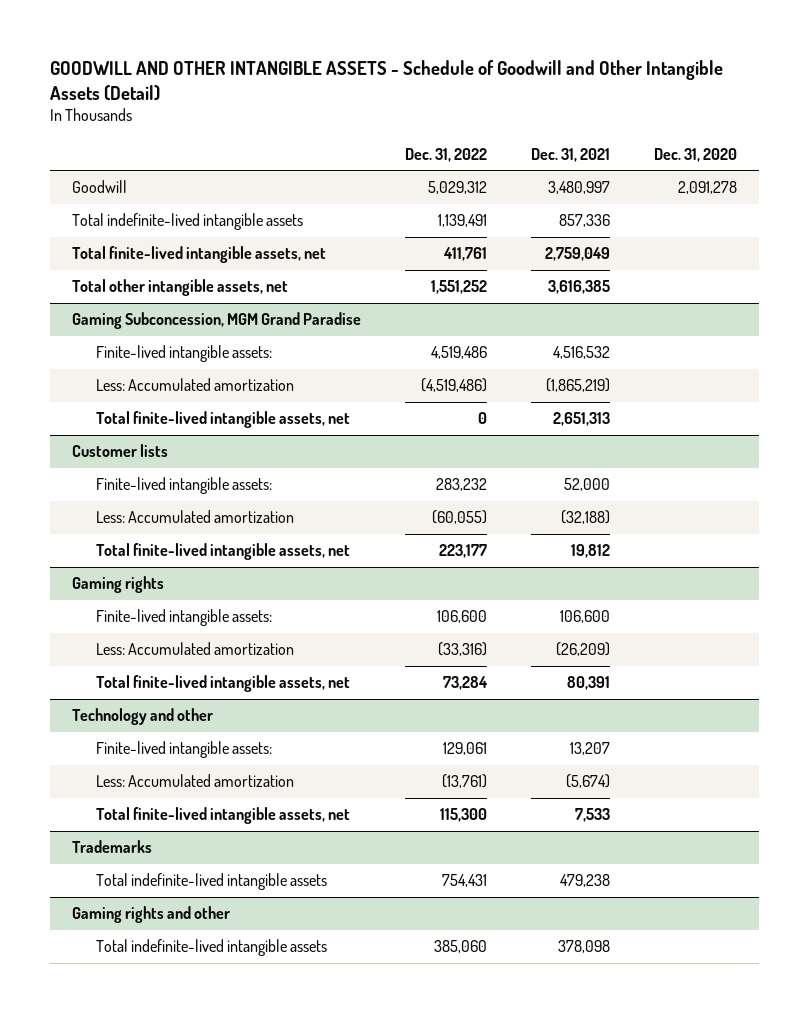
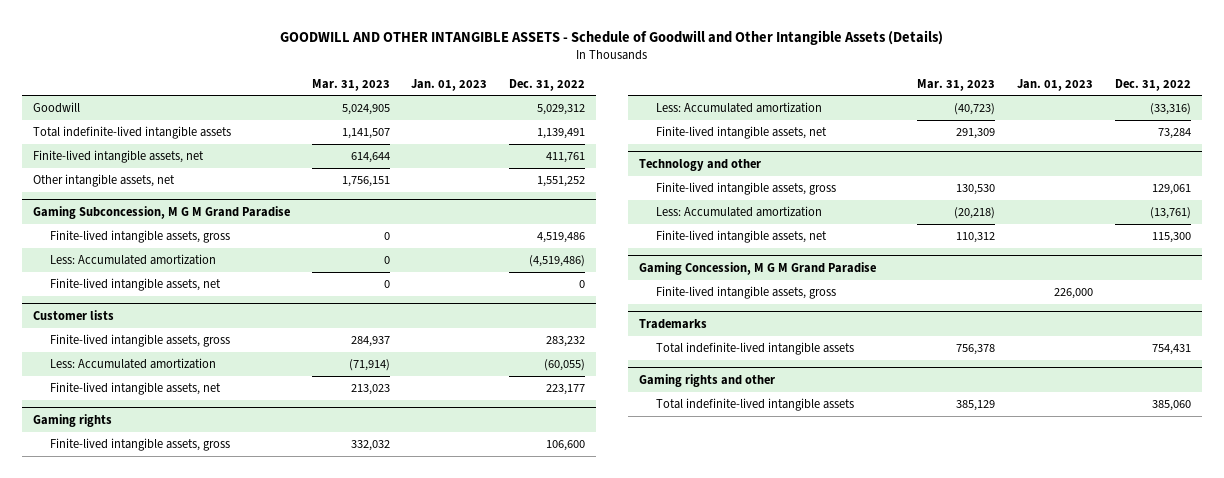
- GOODWILL AND OTHER INTANGIBLE ASSETS - Schedule of Goodwill and Other Intangible Assets (Detail)
+ GOODWILL AND OTHER INTANGIBLE ASSETS - Schedule of Goodwill and Other Intangible Assets (Details)
- | Dec. 31, 2022 | Dec. 31, 2021 | Dec. 31, 2020
+ | Mar. 31, 2023 | Jan. 01, 2023 | Dec. 31, 2022
- Total finite-lived intangible assets, net | 411,761 | 2,759,049 |
- Total other intangible assets, net | 1,551,252 | 3,616,385 |
- Gaming Subconcession, MGM Grand Paradise
- Finite-lived intangible assets: | 4,519,486 | 4,516,532 |
+ Finite-lived intangible assets, net | 614,644 | | 411,761
+ Other intangible assets, net | 1,756,151 | | 1,551,252
+ Gaming Subconcession, M G M Grand Paradise
+ Finite-lived intangible assets, gross | 0 | | 4,519,486
- Total finite-lived intangible assets, net | 0 | 2,651,313 |
+ Finite-lived intangible assets, net | 0 | | 0
@ Customer lists
- Finite-lived intangible assets: | 283,232 | 52,000 |
+ Finite-lived intangible assets, gross | 284,937 | | 283,232
- Total finite-lived intangible assets, net | 223,177 | 19,812 |
+ Finite-lived intangible assets, net | 213,023 | | 223,177
@ Gaming rights
- Finite-lived intangible assets: | 106,600 | 106,600 |
+ Finite-lived intangible assets, gross | 332,032 | | 106,600
- Total finite-lived intangible assets, net | 73,284 | 80,391 |
+ Finite-lived intangible assets, net | 291,309 | | 73,284
@ Technology and other
- Finite-lived intangible assets: | 129,061 | 13,207 |
+ Finite-lived intangible assets, gross | 130,530 | | 129,061
- Total finite-lived intangible assets, net | 115,300 | 7,533 |
+ Finite-lived intangible assets, net | 110,312 | | 115,300
+ Gaming Concession, M G M Grand Paradise
+ Finite-lived intangible assets, gross | | 226,000 |

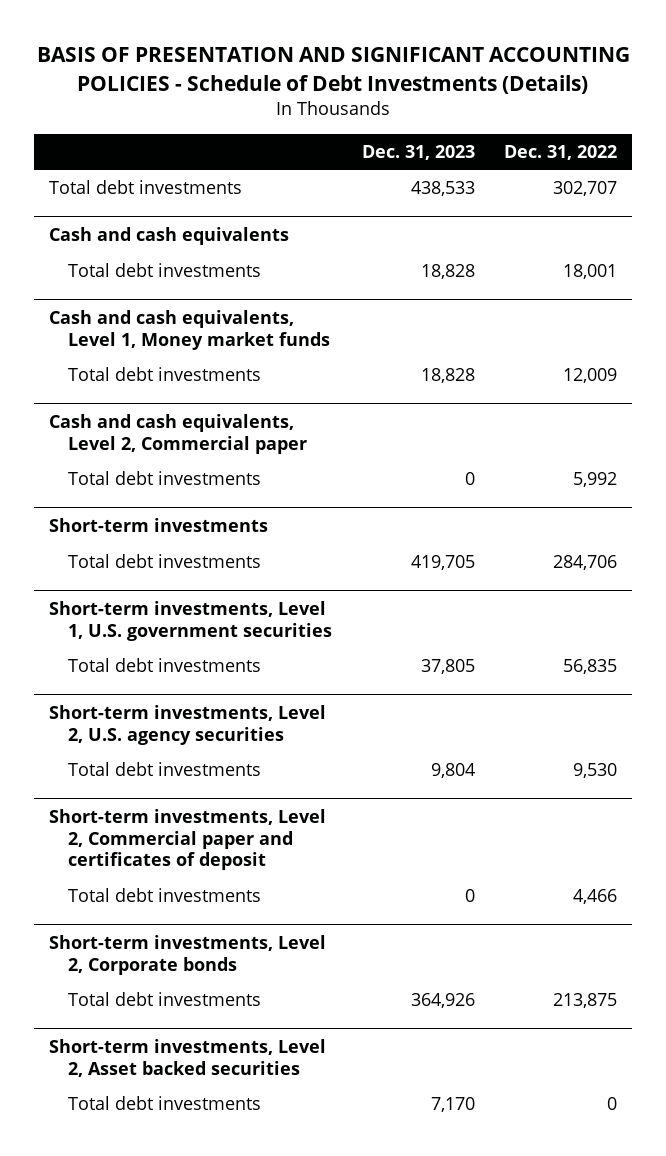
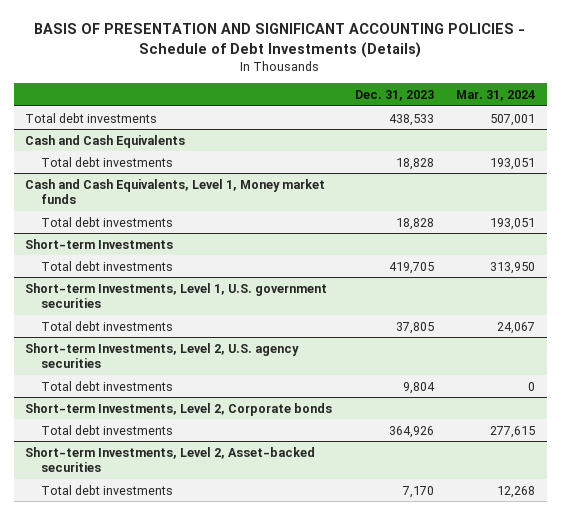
- | Dec. 31, 2023 | Dec. 31, 2022
+ | Dec. 31, 2023 | Mar. 31, 2024
- Cash and cash equivalents
+ Cash and Cash Equivalents
- Cash and cash equivalents, Level 1, Money market funds
+ Cash and Cash Equivalents, Level 1, Money market funds
- Cash and cash equivalents, Level 2, Commercial paper
- Total debt investments | 0 | 5,992
- Short-term investments
+ Short-term Investments
- Short-term investments, Level 1, U.S. government securities
+ Short-term Investments, Level 1, U.S. government securities
- Short-term investments, Level 2, U.S. agency securities
+ Short-term Investments, Level 2, U.S. agency securities
- Short-term investments, Level 2, Commercial paper and certificates of deposit
- Total debt investments | 0 | 4,466
- Short-term investments, Level 2, Corporate bonds
+ Short-term Investments, Level 2, Corporate bonds
- Short-term investments, Level 2, Asset backed securities
+ Short-term Investments, Level 2, Asset-backed securities

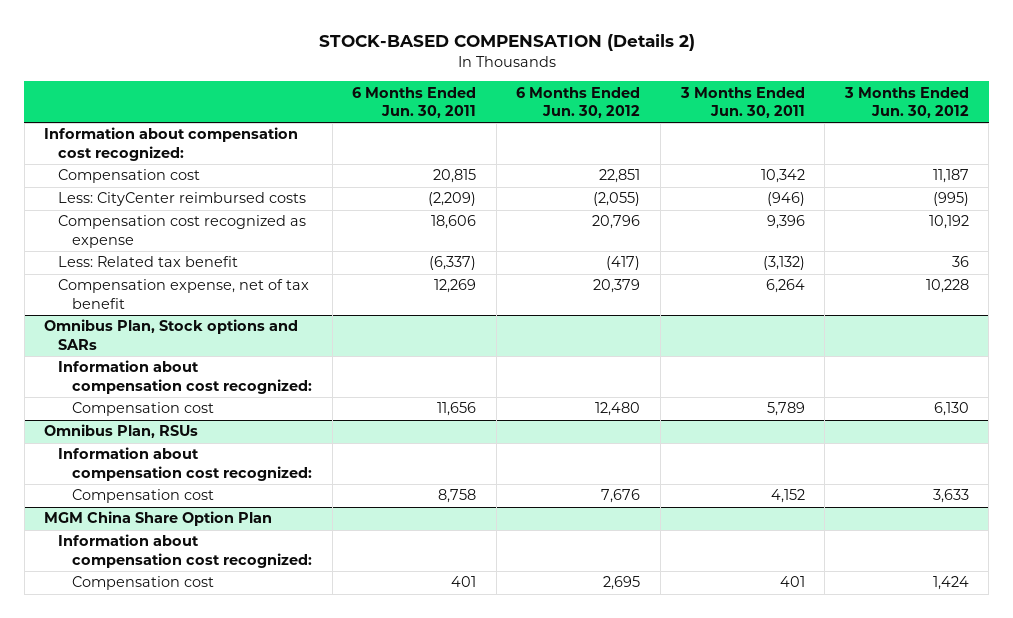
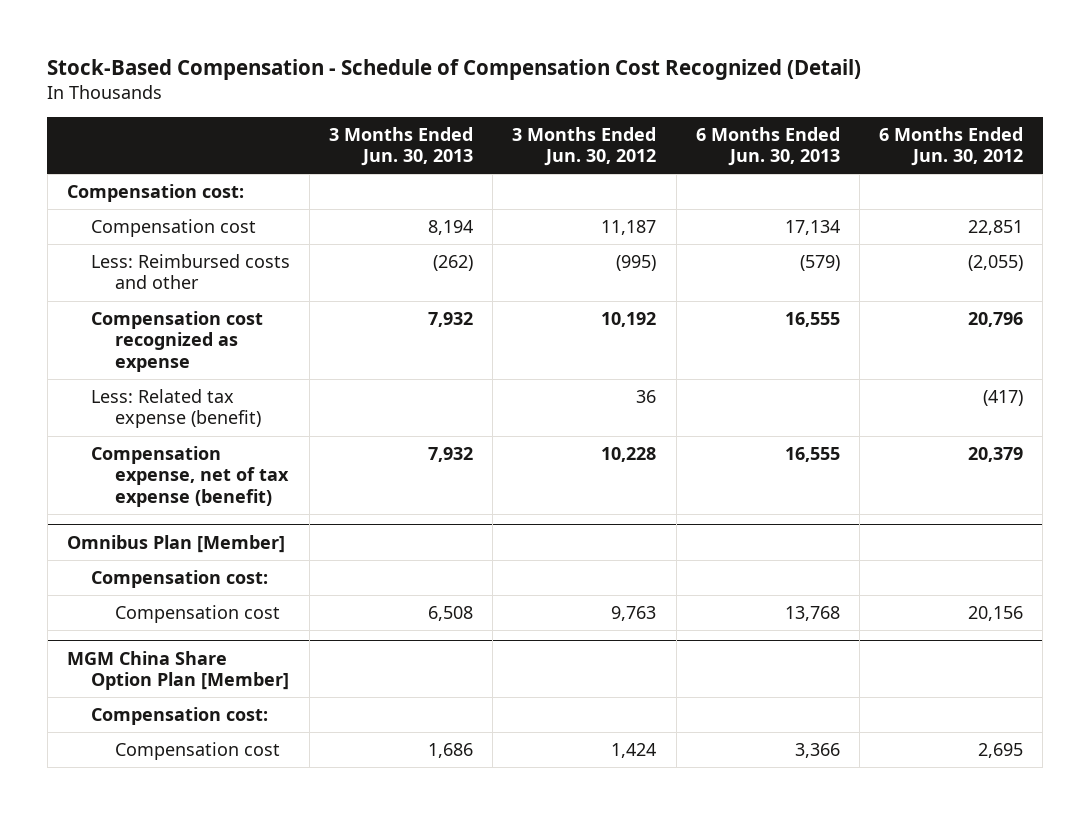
- STOCK-BASED COMPENSATION (Details 2)
+ Stock-Based Compensation - Schedule of Compensation Cost Recognized (Detail)
- | 6 Months Ended Jun. 30, 2011 | 6 Months Ended Jun. 30, 2012 | 3 Months Ended Jun. 30, 2011 | 3 Months Ended Jun. 30, 2012
+ | 3 Months Ended Jun. 30, 2013 | 3 Months Ended Jun. 30, 2012 | 6 Months Ended Jun. 30, 2013 | 6 Months Ended Jun. 30, 2012
- Information about compensation cost recognized:
+ Compensation cost:
- Less: CityCenter reimbursed costs | (2,209) | (2,055) | (946) | (995)
+ Less: Reimbursed costs and other | (262) | (995) | (579) | (2,055)
- Less: Related tax benefit | (6,337) | (417) | (3,132) | 36
- Compensation expense, net of tax benefit | 12,269 | 20,379 | 6,264 | 10,228
- Omnibus Plan, Stock options and SARs
- Information about compensation cost recognized:
- Compensation cost | 11,656 | 12,480 | 5,789 | 6,130
- Omnibus Plan, RSUs
- Information about compensation cost recognized:
- Compensation cost | 8,758 | 7,676 | 4,152 | 3,633
- MGM China Share Option Plan
- Information about compensation cost recognized:
+ Less: Related tax expense (benefit) | | 36 | | (417)
+ Compensation expense, net of tax expense (benefit) | 7,932 | 10,228 | 16,555 | 20,379
+ Omnibus Plan [Member]
+ Compensation cost:
+ Compensation cost | 6,508 | 9,763 | 13,768 | 20,156
+ MGM China Share Option Plan [Member]
+ Compensation cost:

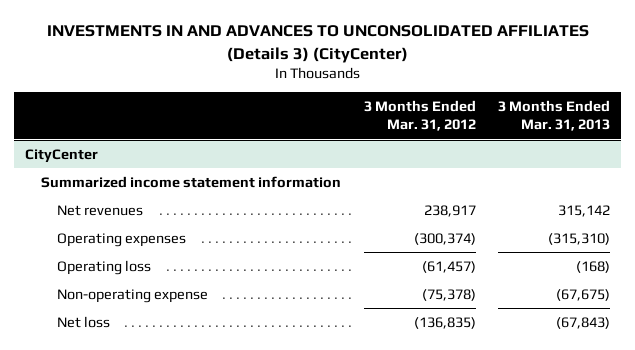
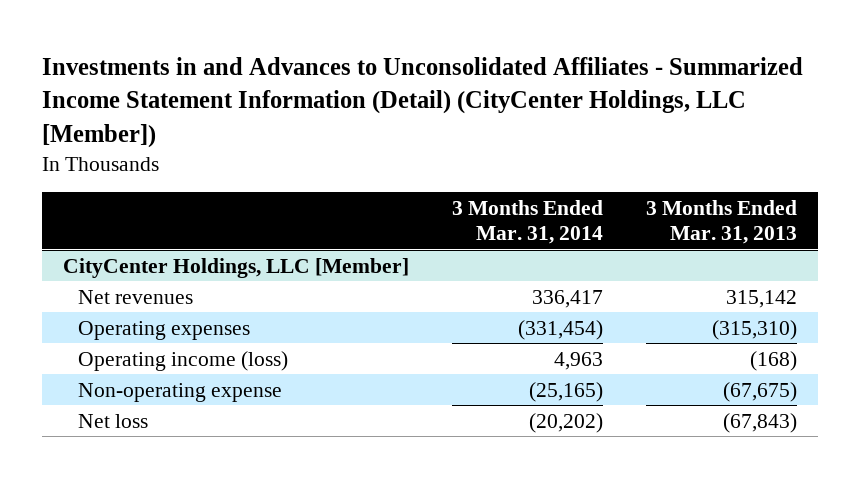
- INVESTMENTS IN AND ADVANCES TO UNCONSOLIDATED AFFILIATES (Details 3) (CityCenter)
+ Investments in and Advances to Unconsolidated Affiliates - Summarized Income Statement Information (Detail) (CityCenter Holdings, LLC [Member])
- | 3 Months Ended Mar. 31, 2012 | 3 Months Ended Mar. 31, 2013
+ | 3 Months Ended Mar. 31, 2014 | 3 Months Ended Mar. 31, 2013
- CityCenter
- Summarized income statement information
+ CityCenter Holdings, LLC [Member]
- Operating loss | (61,457) | (168)
+ Operating income (loss) | 4,963 | (168)

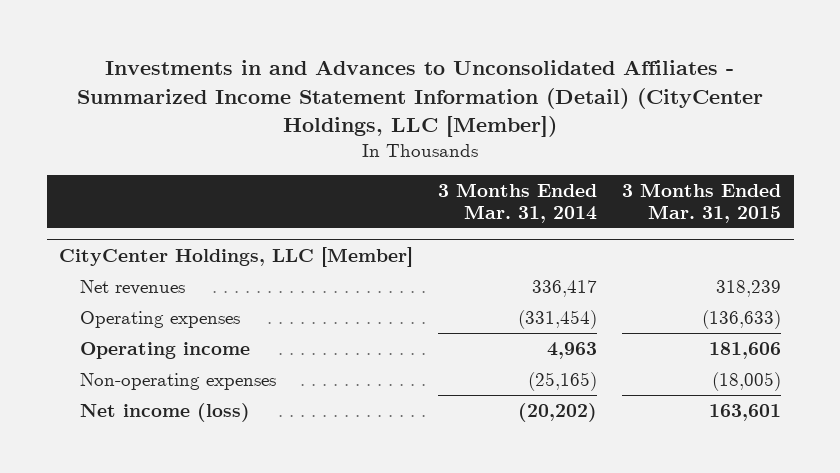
- | 3 Months Ended Mar. 31, 2014 | 3 Months Ended Mar. 31, 2013
+ | 3 Months Ended Mar. 31, 2014 | 3 Months Ended Mar. 31, 2015
@ CityCenter Holdings, LLC [Member]
- Operating income (loss) | 4,963 | (168)
- Non-operating expense | (25,165) | (67,675)
- Net loss | (20,202) | (67,843)
+ Operating income | 4,963 | 181,606
+ Non-operating expenses | (25,165) | (18,005)
+ Net income (loss) | (20,202) | 163,601

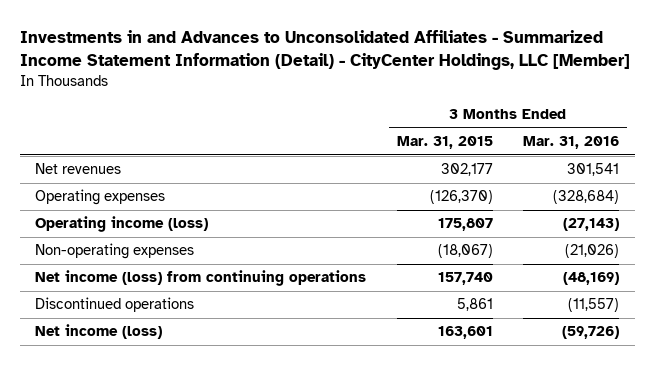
- Investments in and Advances to Unconsolidated Affiliates - Summarized Income Statement Information (Detail) (CityCenter Holdings, LLC [Member])
+ Investments in and Advances to Unconsolidated Affiliates - Summarized Income Statement Information (Detail) - CityCenter Holdings, LLC [Member]
- | 3 Months Ended Mar. 31, 2014 | 3 Months Ended Mar. 31, 2015
+ | 3 Months Ended Mar. 31, 2015 | 3 Months Ended Mar. 31, 2016
- CityCenter Holdings, LLC [Member]
- Net revenues | 336,417 | 318,239
- Operating expenses | (331,454) | (136,633)
- Operating income | 4,963 | 181,606
- Non-operating expenses | (25,165) | (18,005)
+ Net revenues | 302,177 | 301,541
+ Operating expenses | (126,370) | (328,684)
+ Operating income (loss) | 175,807 | (27,143)
+ Non-operating expenses | (18,067) | (21,026)
+ Net income (loss) from continuing operations | 157,740 | (48,169)
+ Discontinued operations | 5,861 | (11,557)

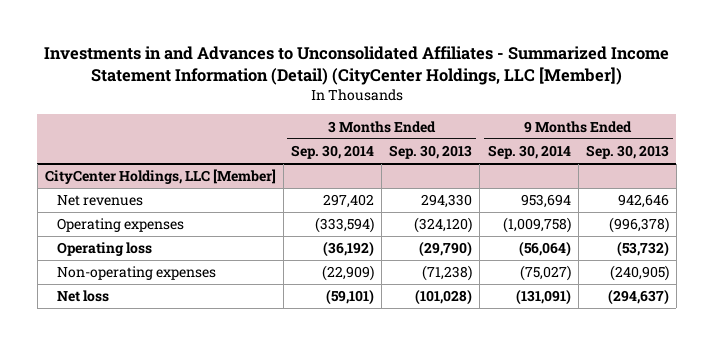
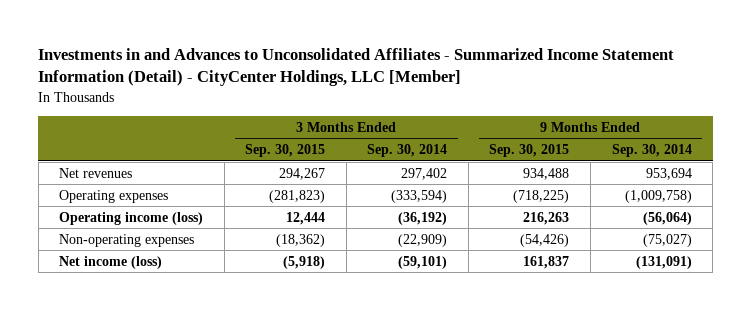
- Investments in and Advances to Unconsolidated Affiliates - Summarized Income Statement Information (Detail) (CityCenter Holdings, LLC [Member])
+ Investments in and Advances to Unconsolidated Affiliates - Summarized Income Statement Information (Detail) - CityCenter Holdings, LLC [Member]
- | 3 Months Ended Sep. 30, 2014 | 3 Months Ended Sep. 30, 2013 | 9 Months Ended Sep. 30, 2014 | 9 Months Ended Sep. 30, 2013
+ | 3 Months Ended Sep. 30, 2015 | 3 Months Ended Sep. 30, 2014 | 9 Months Ended Sep. 30, 2015 | 9 Months Ended Sep. 30, 2014
- CityCenter Holdings, LLC [Member]
- Operating loss | (36,192) | (29,790) | (56,064) | (53,732)
+ Operating income (loss) | 12,444 | (36,192) | 216,263 | (56,064)
- Net loss | (59,101) | (101,028) | (131,091) | (294,637)
+ Net income (loss) | (5,918) | (59,101) | 161,837 | (131,091)

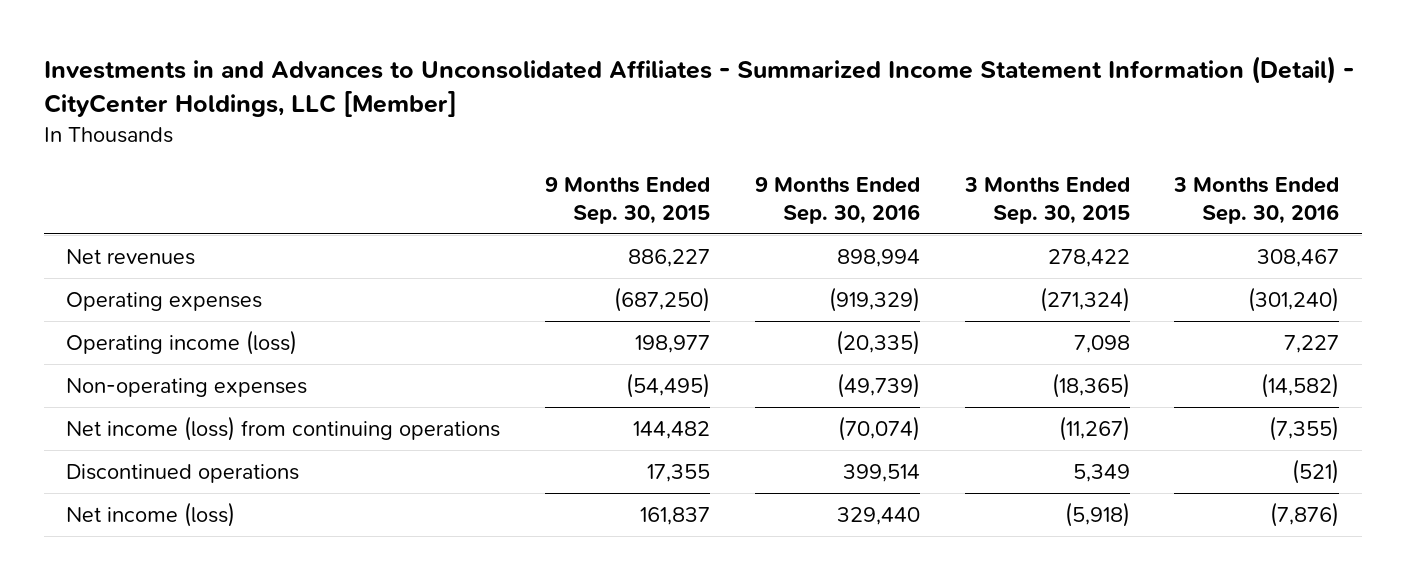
- | 3 Months Ended Sep. 30, 2015 | 3 Months Ended Sep. 30, 2014 | 9 Months Ended Sep. 30, 2015 | 9 Months Ended Sep. 30, 2014
+ | 9 Months Ended Sep. 30, 2015 | 9 Months Ended Sep. 30, 2016 | 3 Months Ended Sep. 30, 2015 | 3 Months Ended Sep. 30, 2016
- Net revenues | 294,267 | 297,402 | 934,488 | 953,694
- Operating expenses | (281,823) | (333,594) | (718,225) | (1,009,758)
- Operating income (loss) | 12,444 | (36,192) | 216,263 | (56,064)
- Non-operating expenses | (18,362) | (22,909) | (54,426) | (75,027)
+ Net revenues | 886,227 | 898,994 | 278,422 | 308,467
+ Operating expenses | (687,250) | (919,329) | (271,324) | (301,240)
+ Operating income (loss) | 198,977 | (20,335) | 7,098 | 7,227
+ Non-operating expenses | (54,495) | (49,739) | (18,365) | (14,582)
+ Net income (loss) from continuing operations | 144,482 | (70,074) | (11,267) | (7,355)
+ Discontinued operations | 17,355 | 399,514 | 5,349 | (521)

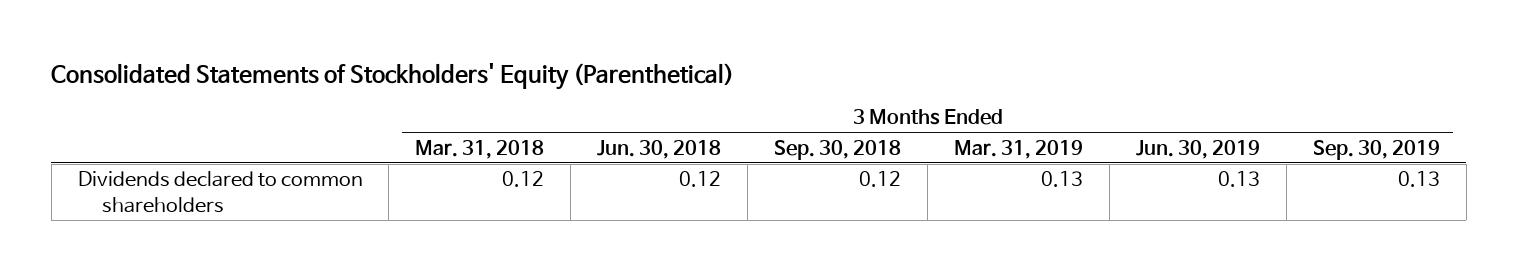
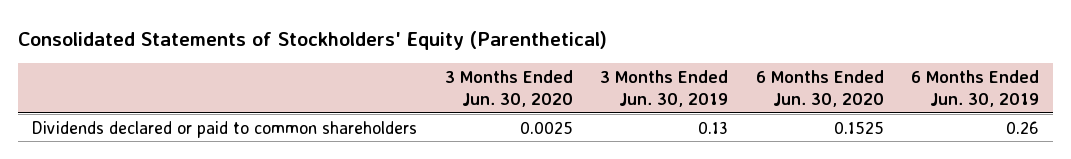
- | 3 Months Ended Mar. 31, 2018 | 3 Months Ended Jun. 30, 2018 | 3 Months Ended Sep. 30, 2018 | 3 Months Ended Mar. 31, 2019 | 3 Months Ended Jun. 30, 2019 | 3 Months Ended Sep. 30, 2019
+ | 3 Months Ended Jun. 30, 2020 | 3 Months Ended Jun. 30, 2019 | 6 Months Ended Jun. 30, 2020 | 6 Months Ended Jun. 30, 2019
- Dividends declared to common shareholders | 0.12 | 0.12 | 0.12 | 0.13 | 0.13 | 0.13
+ Dividends declared or paid to common shareholders | 0.0025 | 0.13 | 0.1525 | 0.26

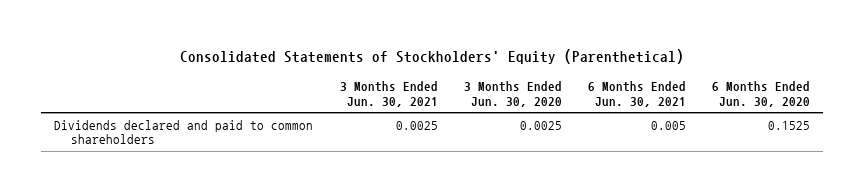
- | 3 Months Ended Jun. 30, 2020 | 3 Months Ended Jun. 30, 2019 | 6 Months Ended Jun. 30, 2020 | 6 Months Ended Jun. 30, 2019
+ | 3 Months Ended Jun. 30, 2021 | 3 Months Ended Jun. 30, 2020 | 6 Months Ended Jun. 30, 2021 | 6 Months Ended Jun. 30, 2020
- Dividends declared or paid to common shareholders | 0.0025 | 0.13 | 0.1525 | 0.26
+ Dividends declared and paid to common shareholders | 0.0025 | 0.0025 | 0.005 | 0.1525

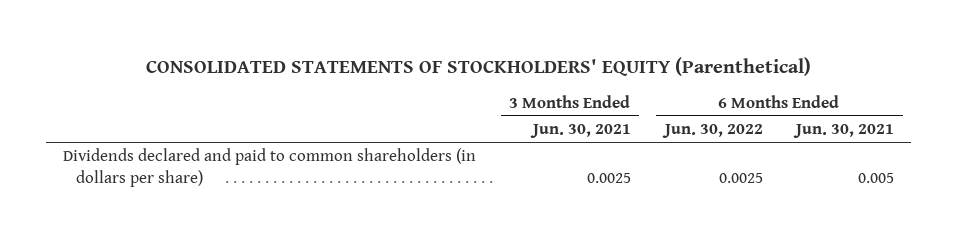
- Consolidated Statements of Stockholders' Equity (Parenthetical)
+ CONSOLIDATED STATEMENTS OF STOCKHOLDERS' EQUITY (Parenthetical)
- | 3 Months Ended Jun. 30, 2021 | 3 Months Ended Jun. 30, 2020 | 6 Months Ended Jun. 30, 2021 | 6 Months Ended Jun. 30, 2020
+ | 3 Months Ended Jun. 30, 2021 | 6 Months Ended Jun. 30, 2022 | 6 Months Ended Jun. 30, 2021
- Dividends declared and paid to common shareholders | 0.0025 | 0.0025 | 0.005 | 0.1525
+ Dividends declared and paid to common shareholders (in dollars per share) | 0.0025 | 0.0025 | 0.005

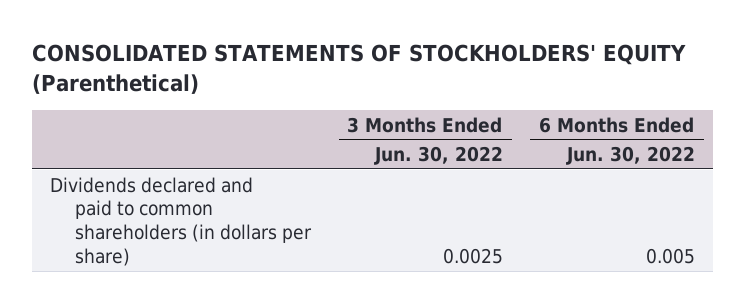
- | 3 Months Ended Jun. 30, 2021 | 6 Months Ended Jun. 30, 2022 | 6 Months Ended Jun. 30, 2021
+ | 3 Months Ended Jun. 30, 2022 | 6 Months Ended Jun. 30, 2022
- Dividends declared and paid to common shareholders (in dollars per share) | 0.0025 | 0.0025 | 0.005
+ Dividends declared and paid to common shareholders (in dollars per share) | 0.0025 | 0.005

